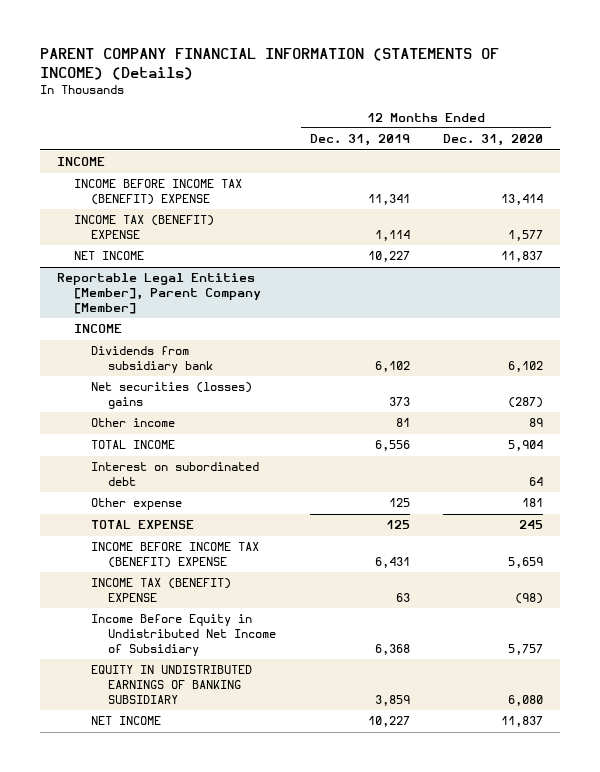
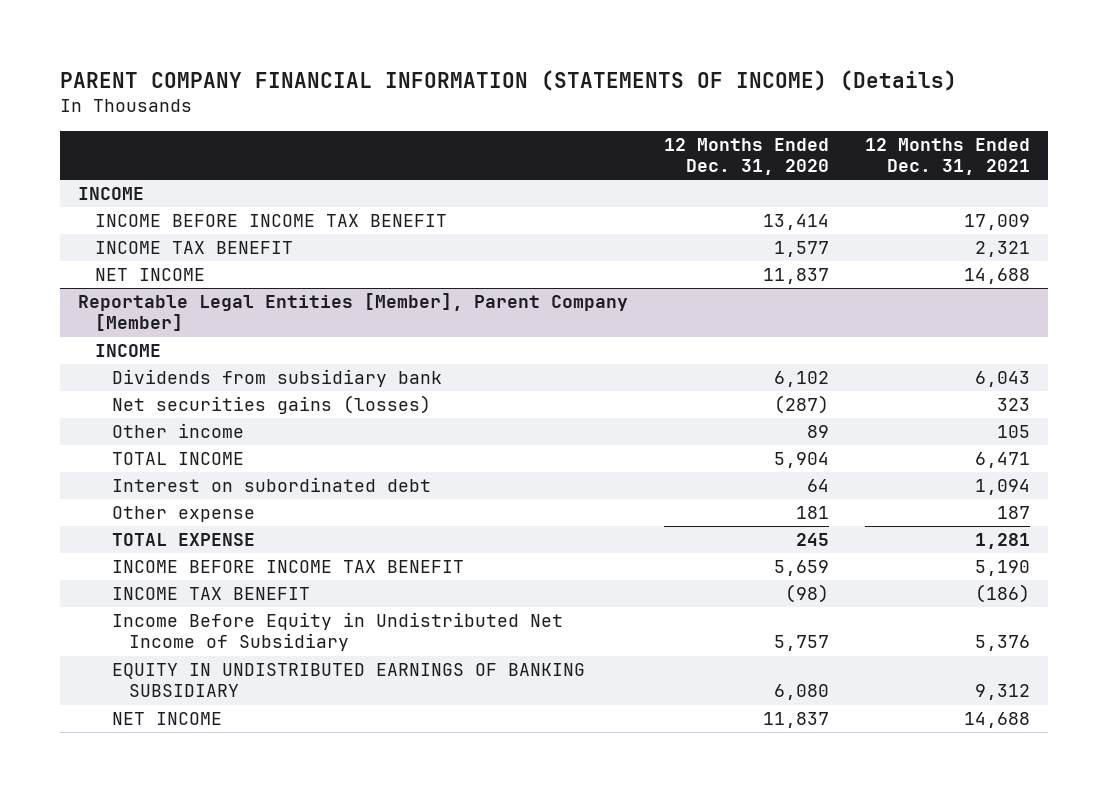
- | 12 Months Ended Dec. 31, 2019 | 12 Months Ended Dec. 31, 2020
+ | 12 Months Ended Dec. 31, 2020 | 12 Months Ended Dec. 31, 2021
- INCOME BEFORE INCOME TAX (BENEFIT) EXPENSE | 11,341 | 13,414
- INCOME TAX (BENEFIT) EXPENSE | 1,114 | 1,577
+ INCOME BEFORE INCOME TAX BENEFIT | 13,414 | 17,009
+ INCOME TAX BENEFIT | 1,577 | 2,321
@ Reportable Legal Entities [Member], Parent Company [Member]
- Net securities (losses) gains | 373 | (287)
+ Net securities gains (losses) | (287) | 323
- INCOME BEFORE INCOME TAX (BENEFIT) EXPENSE | 6,431 | 5,659
- INCOME TAX (BENEFIT) EXPENSE | 63 | (98)
+ INCOME BEFORE INCOME TAX BENEFIT | 5,659 | 5,190
+ INCOME TAX BENEFIT | (98) | (186)

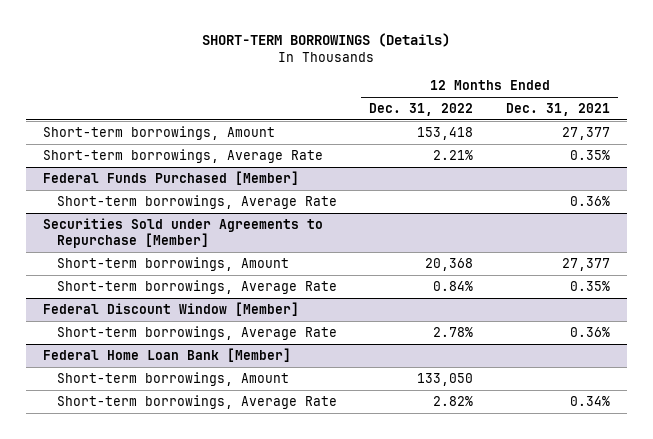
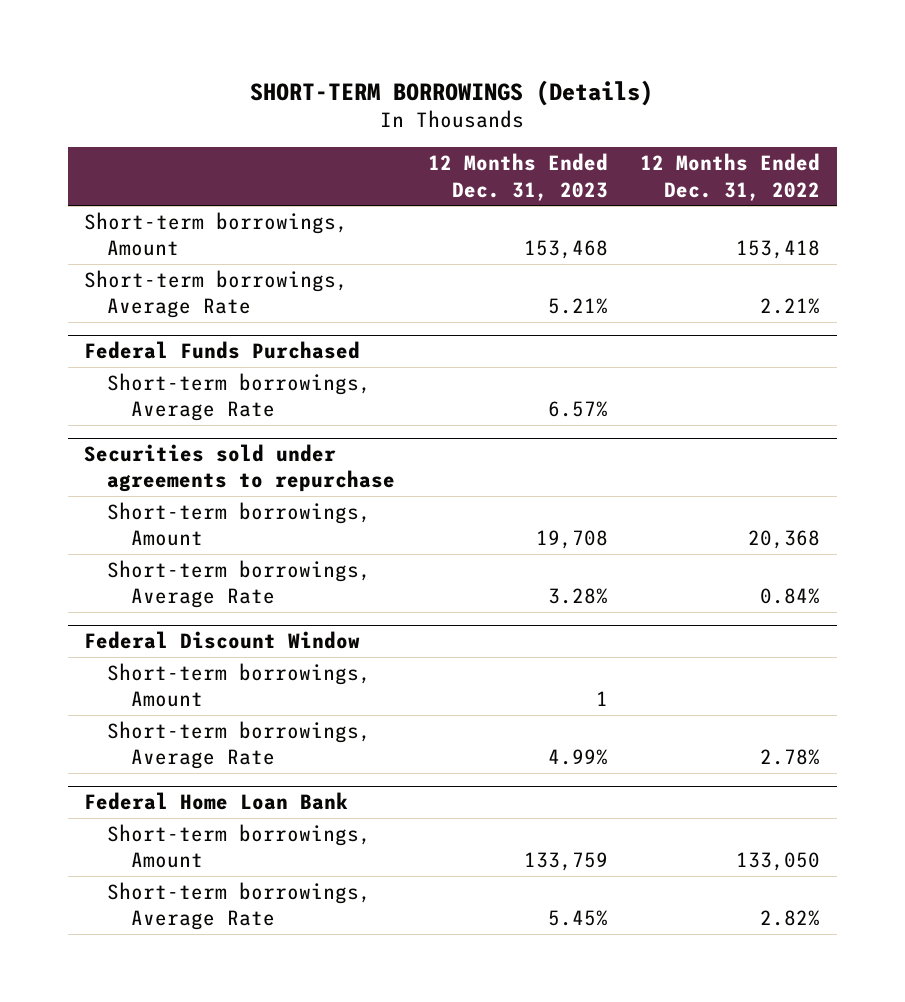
- | 12 Months Ended Dec. 31, 2022 | 12 Months Ended Dec. 31, 2021
+ | 12 Months Ended Dec. 31, 2023 | 12 Months Ended Dec. 31, 2022
- Federal Funds Purchased [Member]
+ Federal Funds Purchased
- Securities Sold under Agreements to Repurchase [Member]
+ Securities sold under agreements to repurchase
- Federal Discount Window [Member]
+ Federal Discount Window
+ Short-term borrowings, Amount | 1 |
- Federal Home Loan Bank [Member]
+ Federal Home Loan Bank

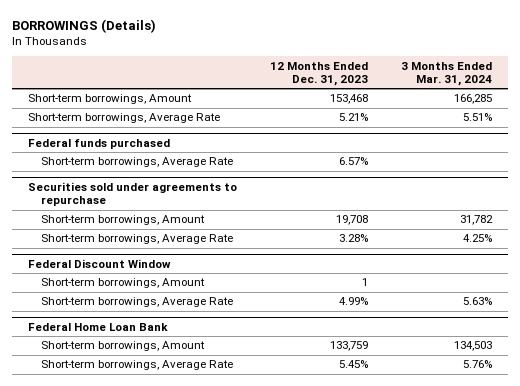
- SHORT-TERM BORROWINGS (Details)
+ BORROWINGS (Details)
- | 12 Months Ended Dec. 31, 2023 | 12 Months Ended Dec. 31, 2022
+ | 12 Months Ended Dec. 31, 2023 | 3 Months Ended Mar. 31, 2024
- Federal Funds Purchased
+ Federal funds purchased

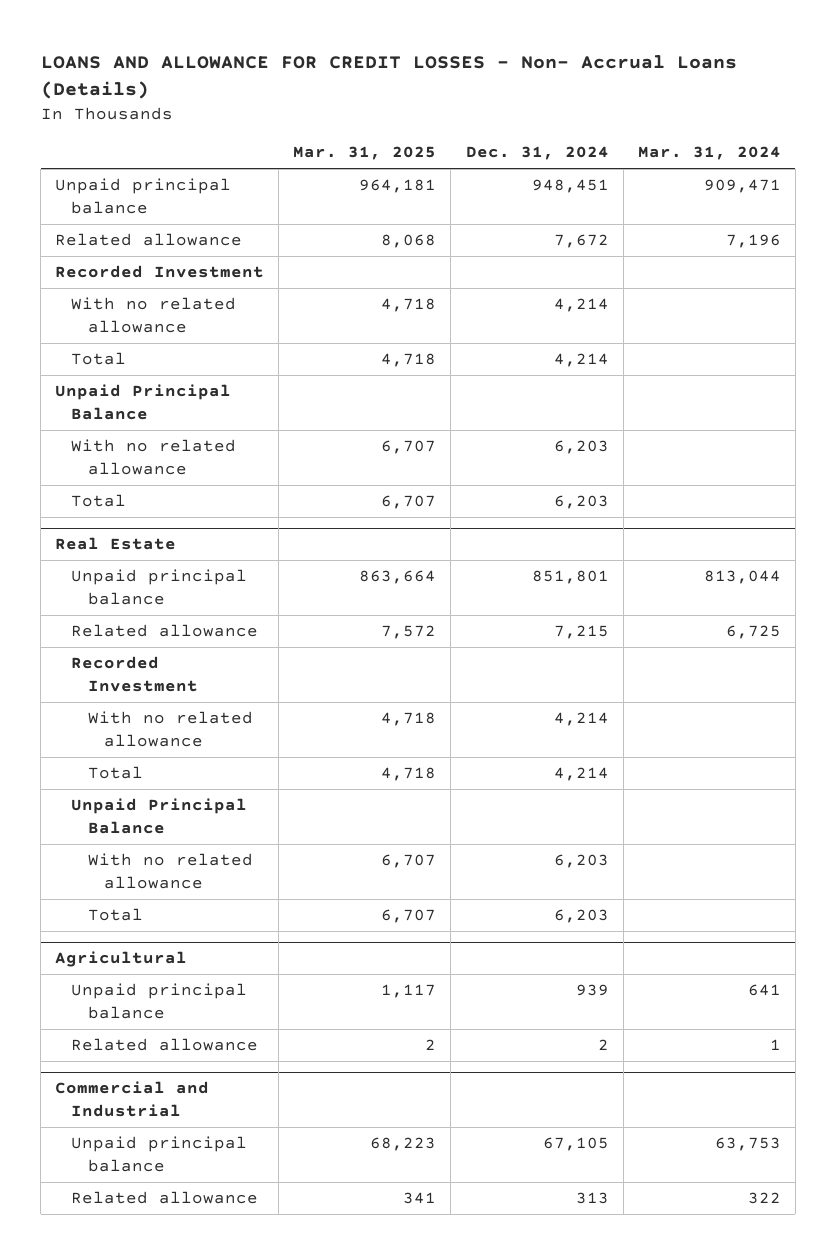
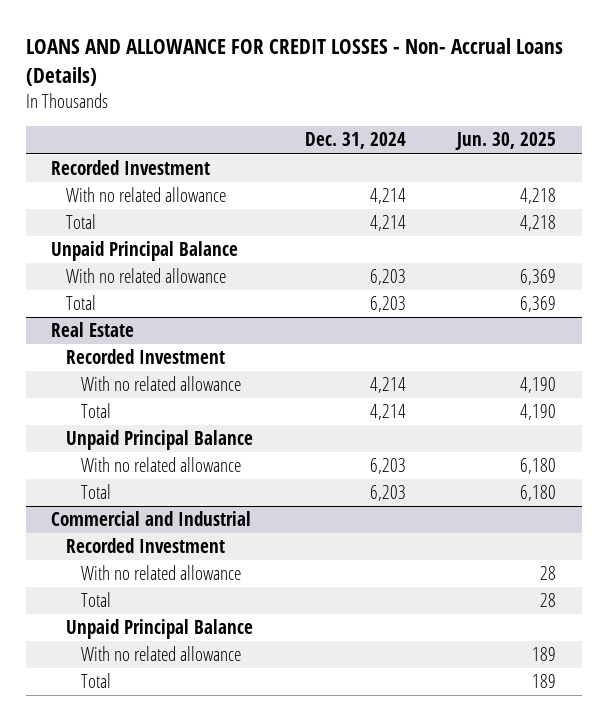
- | Mar. 31, 2025 | Dec. 31, 2024 | Mar. 31, 2024
+ | Dec. 31, 2024 | Jun. 30, 2025
- Unpaid principal balance | 964,181 | 948,451 | 909,471
- Related allowance | 8,068 | 7,672 | 7,196
@ Real Estate
- Unpaid principal balance | 863,664 | 851,801 | 813,044
- Related allowance | 7,572 | 7,215 | 6,725
- Agricultural
- Unpaid principal balance | 1,117 | 939 | 641
- Related allowance | 2 | 2 | 1
@ Commercial and Industrial
- Unpaid principal balance | 68,223 | 67,105 | 63,753
- Related allowance | 341 | 313 | 322
+ Recorded Investment
+ With no related allowance | | 28
+ Total | | 28
+ Unpaid Principal Balance
+ With no related allowance | | 189
+ Total | | 189

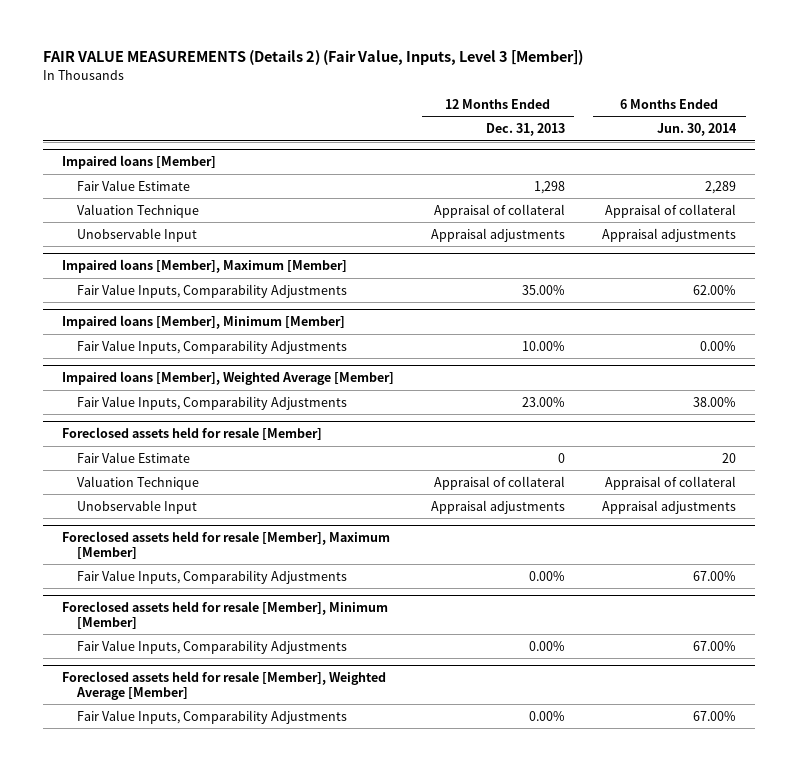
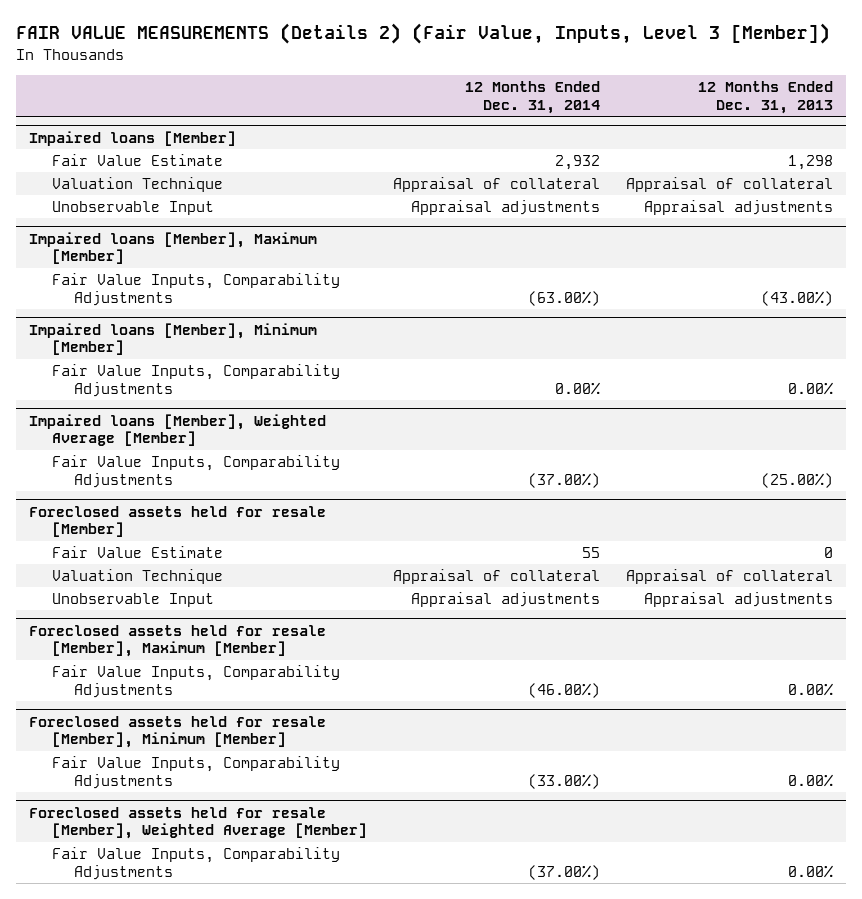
- | 12 Months Ended Dec. 31, 2013 | 6 Months Ended Jun. 30, 2014
+ | 12 Months Ended Dec. 31, 2014 | 12 Months Ended Dec. 31, 2013
@ Impaired loans [Member], Maximum [Member]
- Fair Value Inputs, Comparability Adjustments | 35.00% | 62.00%
+ Fair Value Inputs, Comparability Adjustments | (63.00%) | (43.00%)
@ Impaired loans [Member], Minimum [Member]
- Fair Value Inputs, Comparability Adjustments | 10.00% | 0.00%
+ Fair Value Inputs, Comparability Adjustments | 0.00% | 0.00%
@ Impaired loans [Member], Weighted Average [Member]
- Fair Value Inputs, Comparability Adjustments | 23.00% | 38.00%
+ Fair Value Inputs, Comparability Adjustments | (37.00%) | (25.00%)

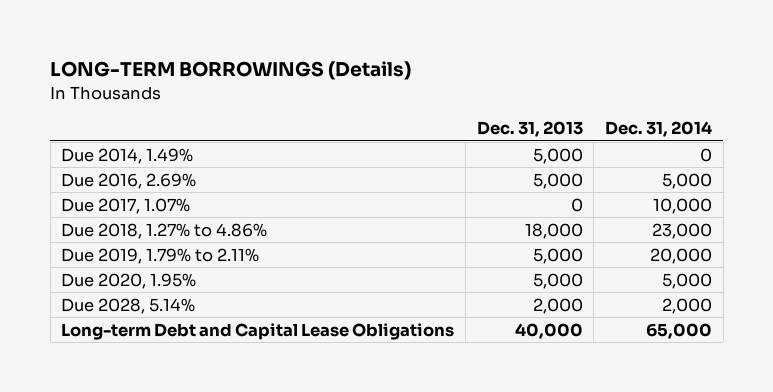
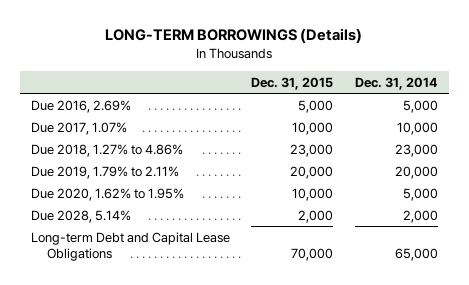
- | Dec. 31, 2013 | Dec. 31, 2014
+ | Dec. 31, 2015 | Dec. 31, 2014
- Due 2014, 1.49% | 5,000 | 0
- Due 2020, 1.95% | 5,000 | 5,000
+ Due 2020, 1.62% to 1.95% | 10,000 | 5,000

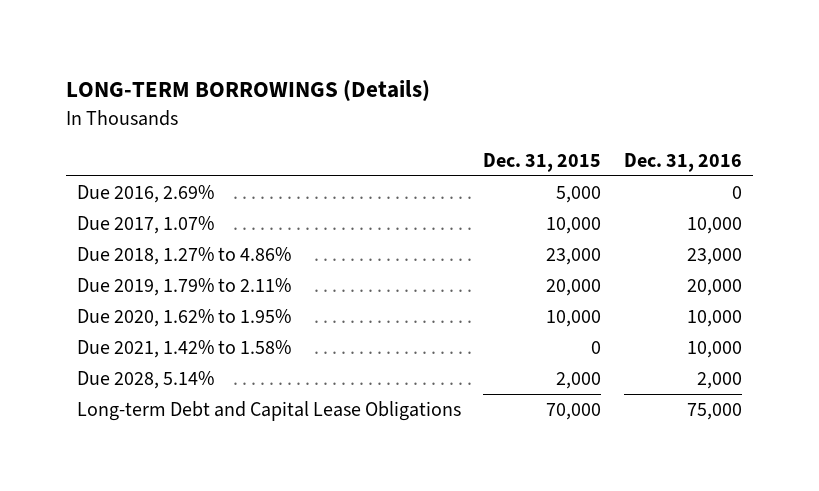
- | Dec. 31, 2015 | Dec. 31, 2014
+ | Dec. 31, 2015 | Dec. 31, 2016
+ Due 2021, 1.42% to 1.58% | 0 | 10,000

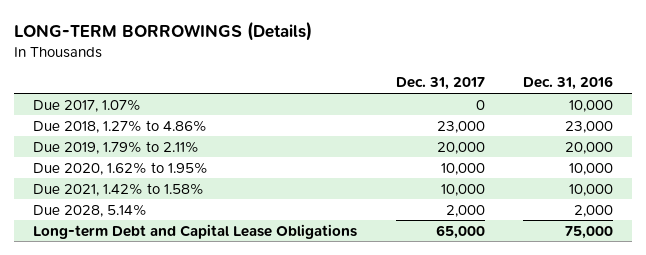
- | Dec. 31, 2015 | Dec. 31, 2016
+ | Dec. 31, 2017 | Dec. 31, 2016
- Due 2016, 2.69% | 5,000 | 0

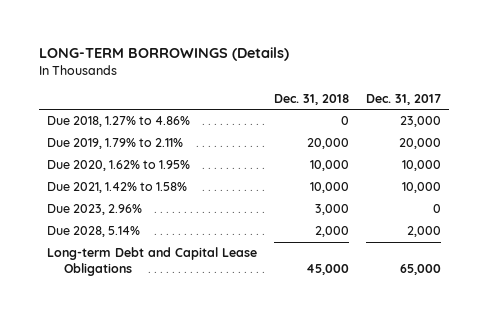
- | Dec. 31, 2017 | Dec. 31, 2016
+ | Dec. 31, 2018 | Dec. 31, 2017
- Due 2017, 1.07% | 0 | 10,000
+ Due 2023, 2.96% | 3,000 | 0

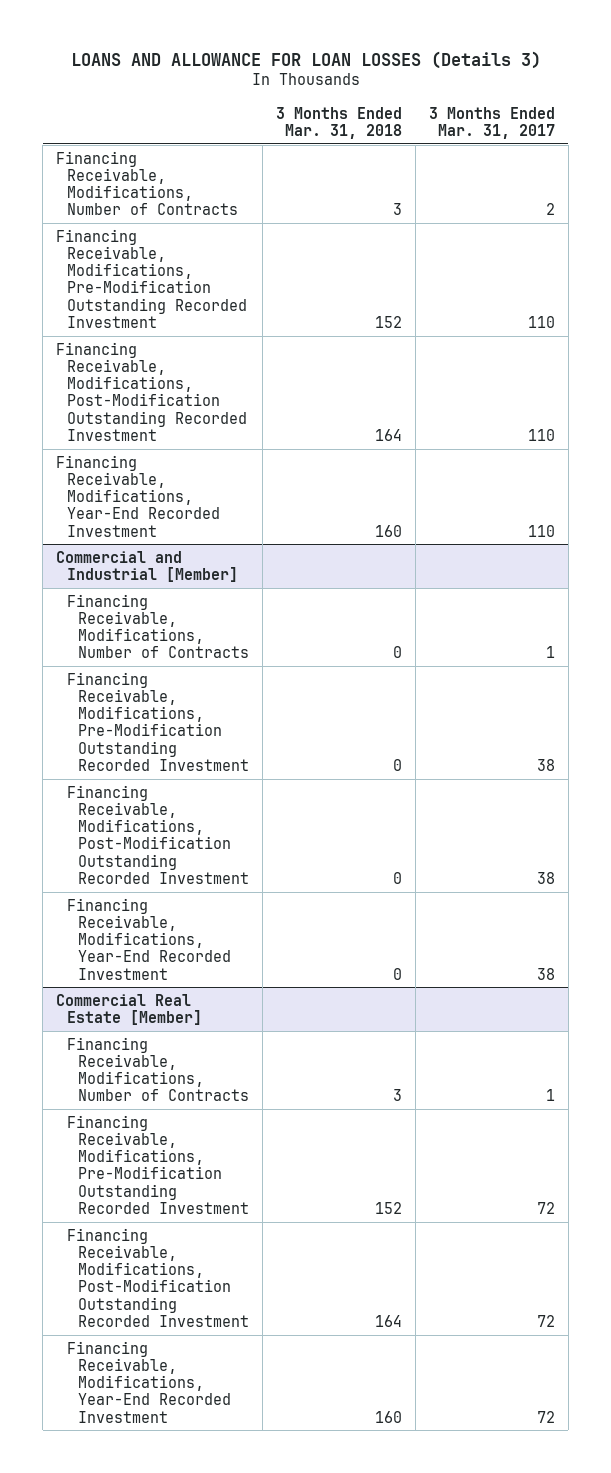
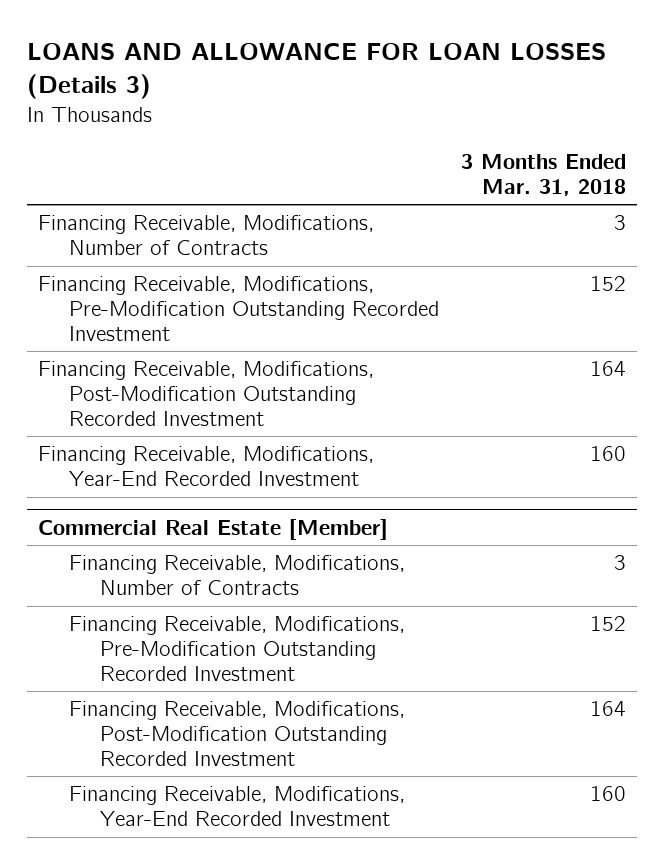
- | 3 Months Ended Mar. 31, 2018 | 3 Months Ended Mar. 31, 2017
+ | 3 Months Ended Mar. 31, 2018
- Commercial and Industrial [Member]
- Financing Receivable, Modifications, Number of Contracts | 0 | 1
- Financing Receivable, Modifications, Pre-Modification Outstanding Recorded Investment | 0 | 38
- Financing Receivable, Modifications, Post-Modification Outstanding Recorded Investment | 0 | 38
- Financing Receivable, Modifications, Year-End Recorded Investment | 0 | 38

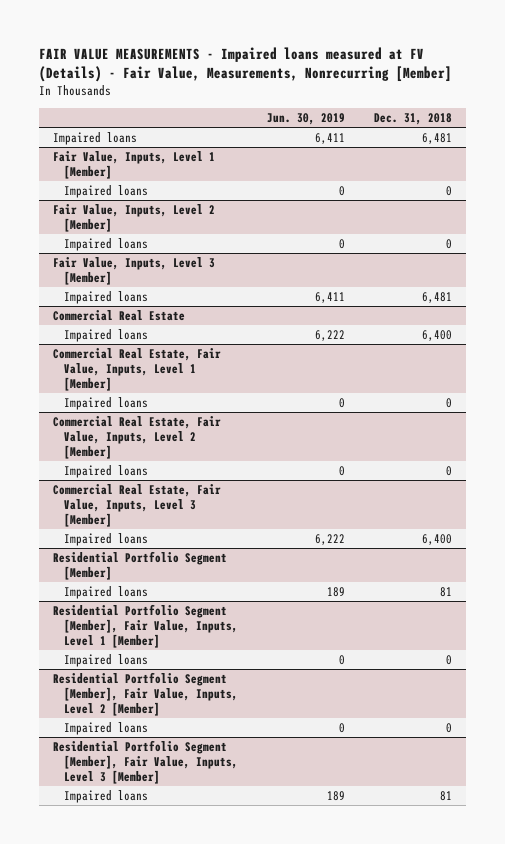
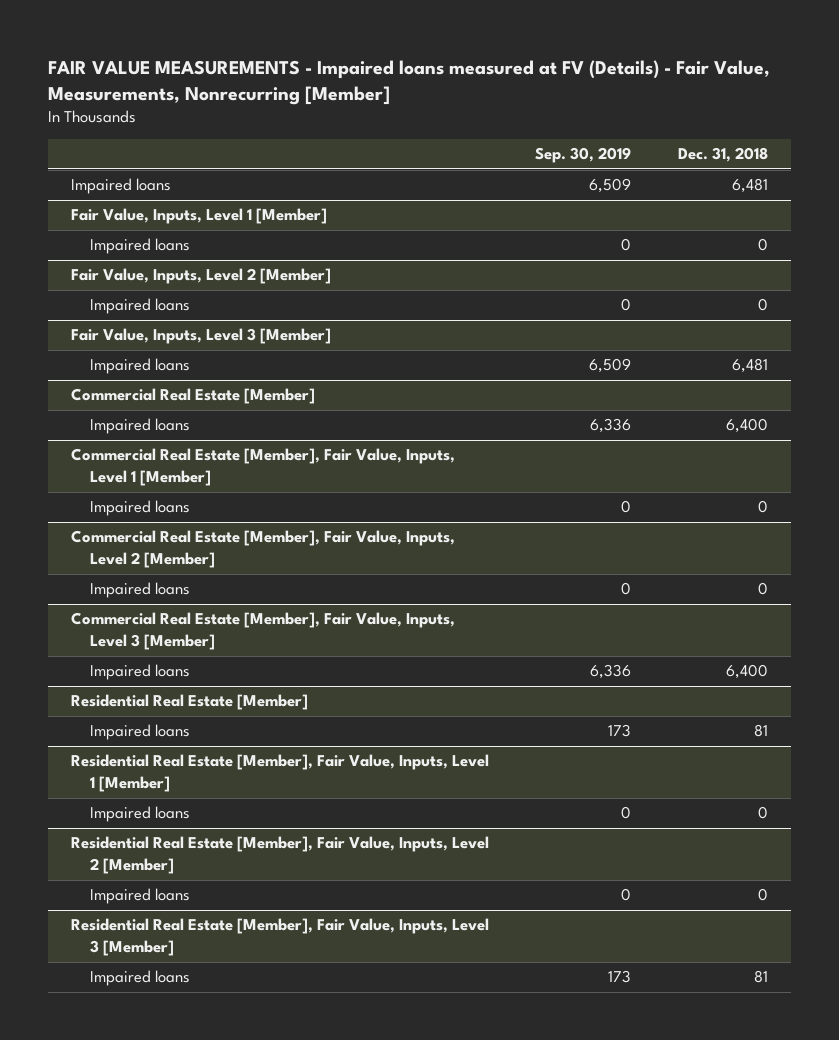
- | Jun. 30, 2019 | Dec. 31, 2018
+ | Sep. 30, 2019 | Dec. 31, 2018
- Commercial Real Estate
+ Commercial Real Estate [Member]
- Commercial Real Estate, Fair Value, Inputs, Level 1 [Member]
+ Commercial Real Estate [Member], Fair Value, Inputs, Level 1 [Member]
- Commercial Real Estate, Fair Value, Inputs, Level 2 [Member]
+ Commercial Real Estate [Member], Fair Value, Inputs, Level 2 [Member]
- Commercial Real Estate, Fair Value, Inputs, Level 3 [Member]
+ Commercial Real Estate [Member], Fair Value, Inputs, Level 3 [Member]
- Residential Portfolio Segment [Member]
+ Residential Real Estate [Member]
- Residential Portfolio Segment [Member], Fair Value, Inputs, Level 1 [Member]
+ Residential Real Estate [Member], Fair Value, Inputs, Level 1 [Member]
- Residential Portfolio Segment [Member], Fair Value, Inputs, Level 2 [Member]
+ Residential Real Estate [Member], Fair Value, Inputs, Level 2 [Member]
- Residential Portfolio Segment [Member], Fair Value, Inputs, Level 3 [Member]
+ Residential Real Estate [Member], Fair Value, Inputs, Level 3 [Member]

